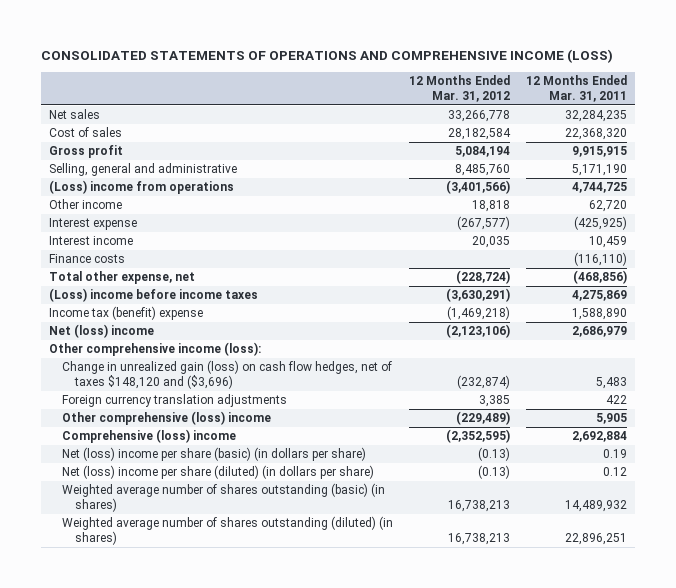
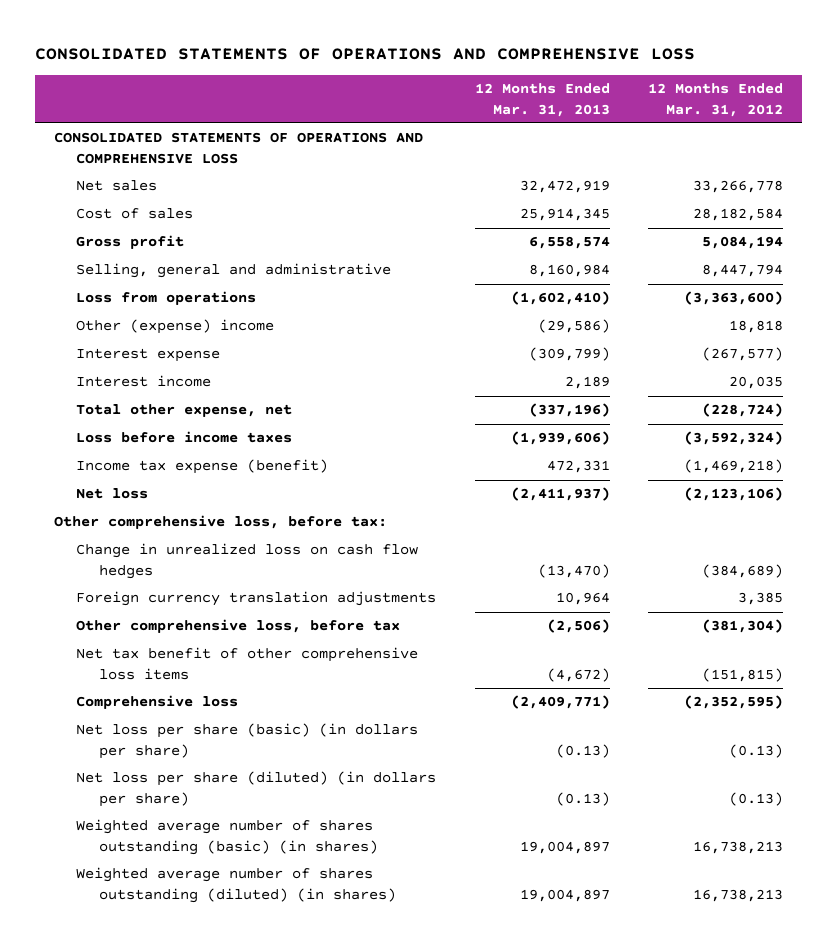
- CONSOLIDATED STATEMENTS OF OPERATIONS AND COMPREHENSIVE INCOME (LOSS)
+ CONSOLIDATED STATEMENTS OF OPERATIONS AND COMPREHENSIVE LOSS
- | 12 Months Ended Mar. 31, 2012 | 12 Months Ended Mar. 31, 2011
+ | 12 Months Ended Mar. 31, 2013 | 12 Months Ended Mar. 31, 2012
+ CONSOLIDATED STATEMENTS OF OPERATIONS AND COMPREHENSIVE LOSS
- Selling, general and administrative | 8,485,760 | 5,171,190
- (Loss) income from operations | (3,401,566) | 4,744,725
- Other income | 18,818 | 62,720
+ Selling, general and administrative | 8,160,984 | 8,447,794
+ Loss from operations | (1,602,410) | (3,363,600)
+ Other (expense) income | (29,586) | 18,818
- Finance costs | | (116,110)
- (Loss) income before income taxes | (3,630,291) | 4,275,869
- Income tax (benefit) expense | (1,469,218) | 1,588,890
- Net (loss) income | (2,123,106) | 2,686,979
- Other comprehensive income (loss):
- Change in unrealized gain (loss) on cash flow hedges, net of taxes $148,120 and ($3,696) | (232,874) | 5,483
+ Loss before income taxes | (1,939,606) | (3,592,324)
+ Income tax expense (benefit) | 472,331 | (1,469,218)
+ Net loss | (2,411,937) | (2,123,106)
+ Other comprehensive loss, before tax:
+ Change in unrealized loss on cash flow hedges | (13,470) | (384,689)
- Other comprehensive (loss) income | (229,489) | 5,905
- Comprehensive (loss) income | (2,352,595) | 2,692,884
- Net (loss) income per share (basic) (in dollars per share) | (0.13) | 0.19
- Net (loss) income per share (diluted) (in dollars per share) | (0.13) | 0.12
+ Other comprehensive loss, before tax | (2,506) | (381,304)
+ Net tax benefit of other comprehensive loss items | (4,672) | (151,815)
+ Comprehensive loss | (2,409,771) | (2,352,595)
+ Net loss per share (basic) (in dollars per share) | (0.13) | (0.13)
+ Net loss per share (diluted) (in dollars per share) | (0.13) | (0.13)

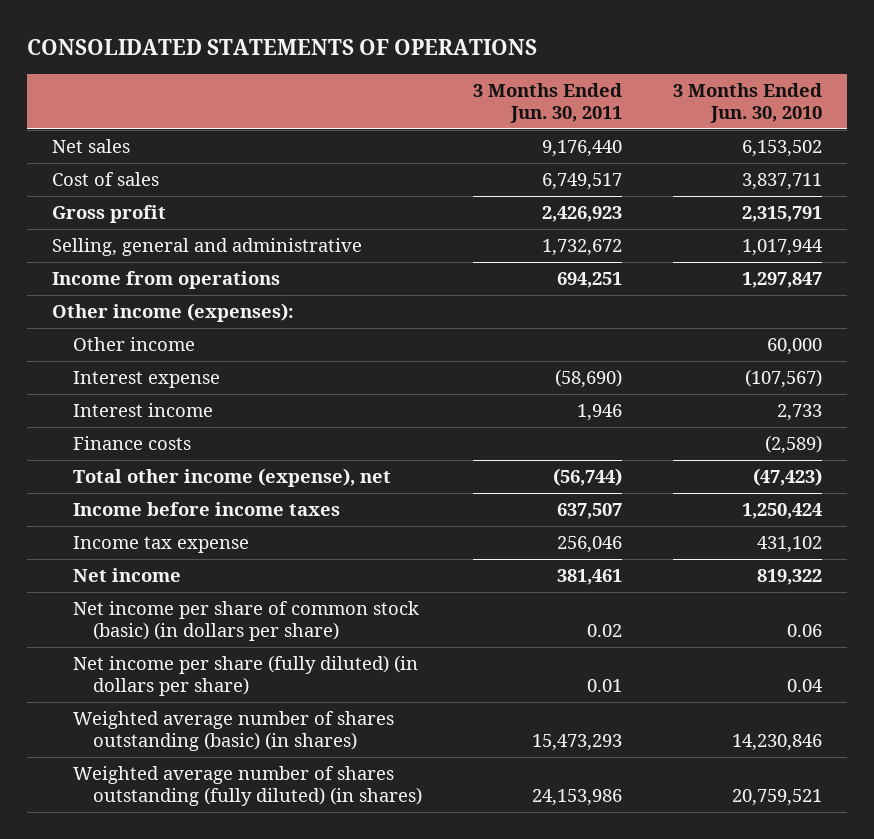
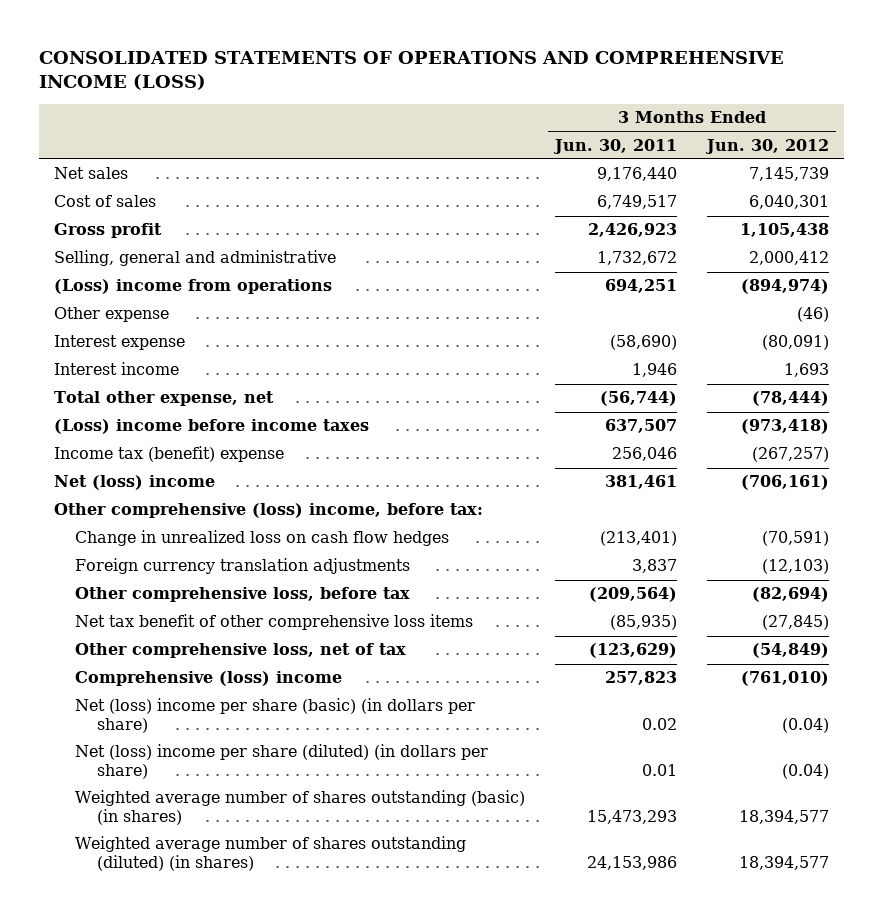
- CONSOLIDATED STATEMENTS OF OPERATIONS
+ CONSOLIDATED STATEMENTS OF OPERATIONS AND COMPREHENSIVE INCOME (LOSS)
- | 3 Months Ended Jun. 30, 2011 | 3 Months Ended Jun. 30, 2010
+ | 3 Months Ended Jun. 30, 2011 | 3 Months Ended Jun. 30, 2012
- Income from operations | 694,251 | 1,297,847
- Other income (expenses):
- Other income | | 60,000
+ (Loss) income from operations | 694,251 | (894,974)
+ Other expense | | (46)
- Finance costs | | (2,589)
- Total other income (expense), net | (56,744) | (47,423)
- Income before income taxes | 637,507 | 1,250,424
- Income tax expense | 256,046 | 431,102
- Net income | 381,461 | 819,322
- Net income per share of common stock (basic) (in dollars per share) | 0.02 | 0.06
- Net income per share (fully diluted) (in dollars per share) | 0.01 | 0.04
+ Total other expense, net | (56,744) | (78,444)
+ (Loss) income before income taxes | 637,507 | (973,418)
+ Income tax (benefit) expense | 256,046 | (267,257)
+ Net (loss) income | 381,461 | (706,161)
+ Other comprehensive (loss) income, before tax:
+ Change in unrealized loss on cash flow hedges | (213,401) | (70,591)
+ Foreign currency translation adjustments | 3,837 | (12,103)
+ Other comprehensive loss, before tax | (209,564) | (82,694)
+ Net tax benefit of other comprehensive loss items | (85,935) | (27,845)
+ Other comprehensive loss, net of tax | (123,629) | (54,849)
+ Comprehensive (loss) income | 257,823 | (761,010)
+ Net (loss) income per share (basic) (in dollars per share) | 0.02 | (0.04)
+ Net (loss) income per share (diluted) (in dollars per share) | 0.01 | (0.04)
- Weighted average number of shares outstanding (fully diluted) (in shares) | 24,153,986 | 20,759,521
+ Weighted average number of shares outstanding (diluted) (in shares) | 24,153,986 | 18,394,577

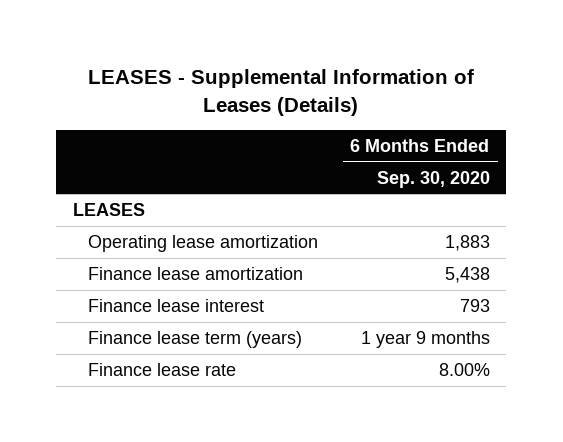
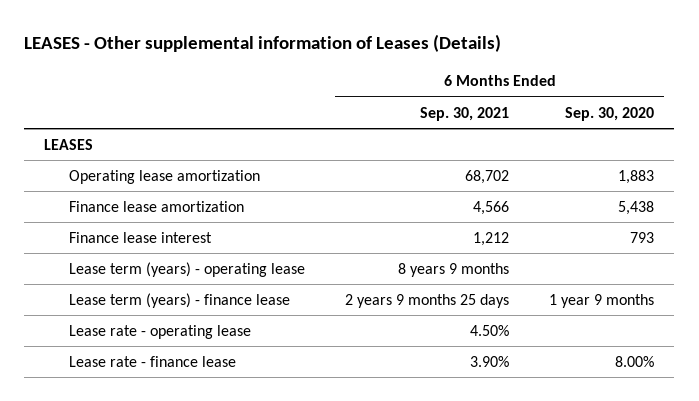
- LEASES - Supplemental Information of Leases (Details)
+ LEASES - Other supplemental information of Leases (Details)
- | 6 Months Ended Sep. 30, 2020
+ | 6 Months Ended Sep. 30, 2021 | 6 Months Ended Sep. 30, 2020
- Finance lease term (years) | 1 year 9 months
- Finance lease rate | 8.00%
+ Lease term (years) - operating lease | 8 years 9 months |
+ Lease term (years) - finance lease | 2 years 9 months 25 days | 1 year 9 months
+ Lease rate - operating lease | 4.50% |
+ Lease rate - finance lease | 3.90% | 8.00%

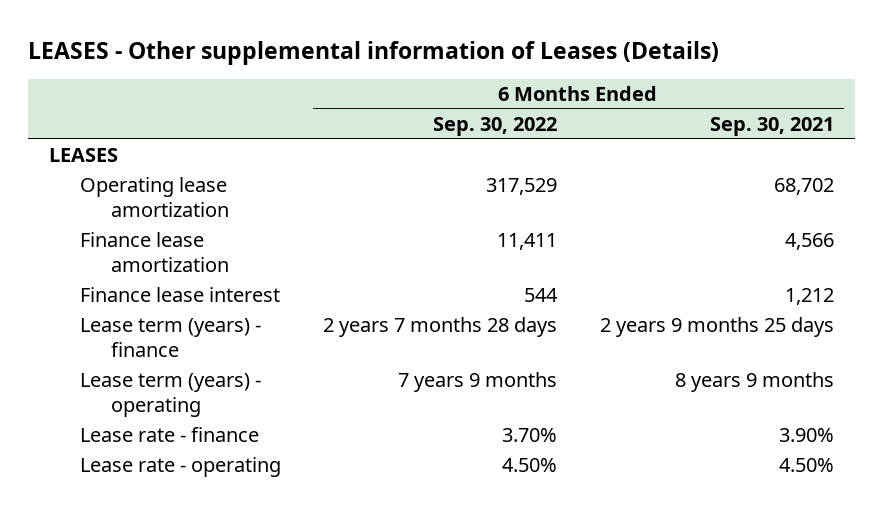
- | 6 Months Ended Sep. 30, 2021 | 6 Months Ended Sep. 30, 2020
+ | 6 Months Ended Sep. 30, 2022 | 6 Months Ended Sep. 30, 2021
- Lease term (years) - operating lease | 8 years 9 months |
- Lease term (years) - finance lease | 2 years 9 months 25 days | 1 year 9 months
- Lease rate - operating lease | 4.50% |
- Lease rate - finance lease | 3.90% | 8.00%
+ Lease term (years) - finance | 2 years 7 months 28 days | 2 years 9 months 25 days
+ Lease term (years) - operating | 7 years 9 months | 8 years 9 months
+ Lease rate - finance | 3.70% | 3.90%
+ Lease rate - operating | 4.50% | 4.50%

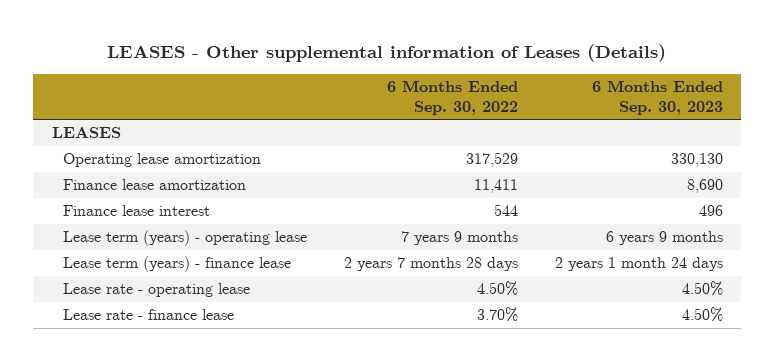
- | 6 Months Ended Sep. 30, 2022 | 6 Months Ended Sep. 30, 2021
+ | 6 Months Ended Sep. 30, 2022 | 6 Months Ended Sep. 30, 2023
- Lease term (years) - finance | 2 years 7 months 28 days | 2 years 9 months 25 days
- Lease term (years) - operating | 7 years 9 months | 8 years 9 months
- Lease rate - finance | 3.70% | 3.90%
- Lease rate - operating | 4.50% | 4.50%
+ Lease term (years) - operating lease | 7 years 9 months | 6 years 9 months
+ Lease term (years) - finance lease | 2 years 7 months 28 days | 2 years 1 month 24 days
+ Lease rate - operating lease | 4.50% | 4.50%
+ Lease rate - finance lease | 3.70% | 4.50%

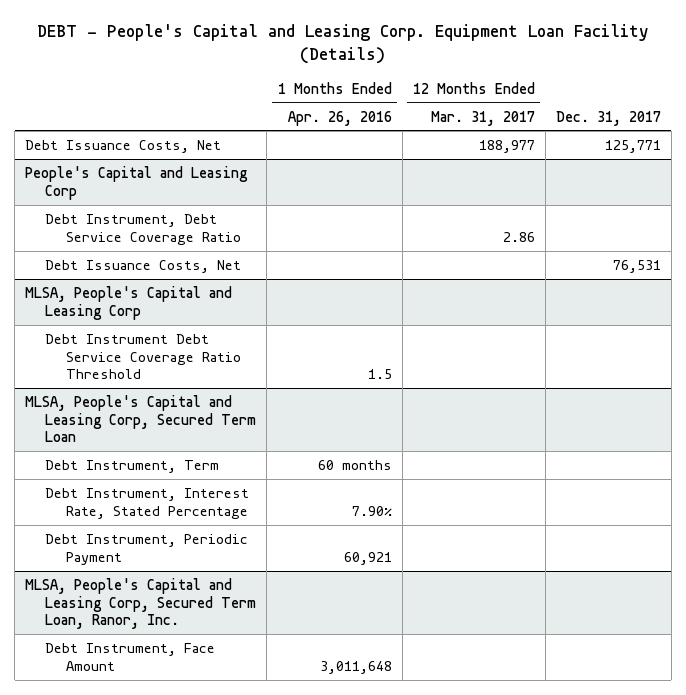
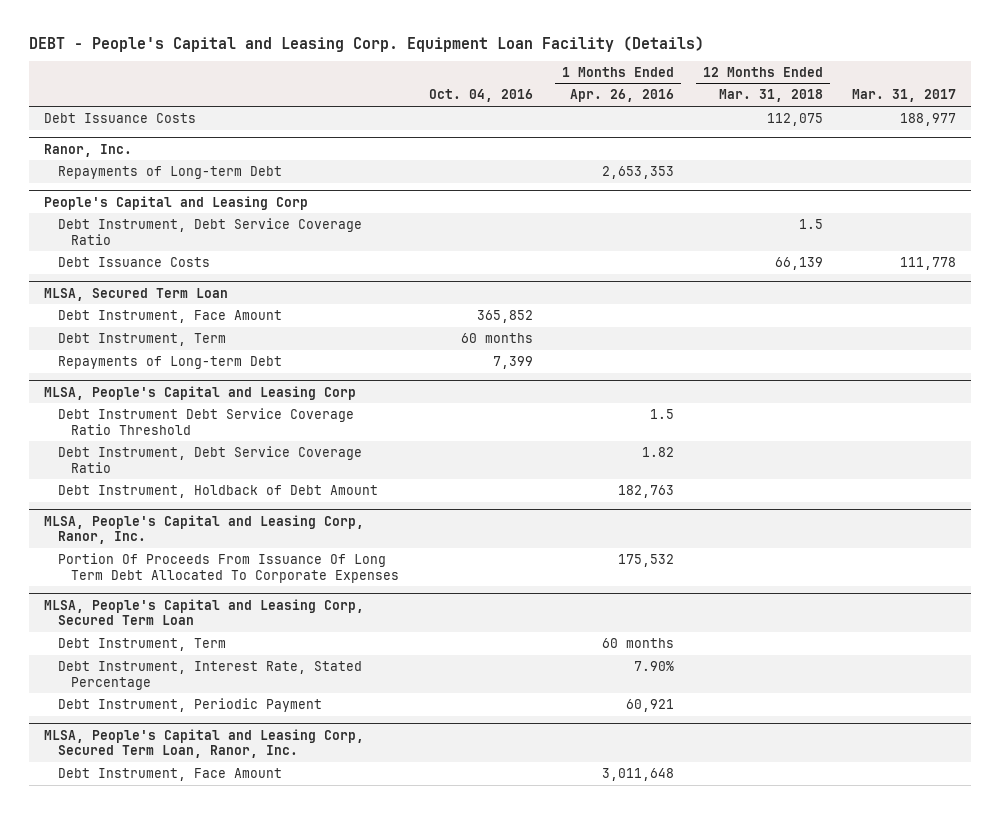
- | 1 Months Ended Apr. 26, 2016 | 12 Months Ended Mar. 31, 2017 | Dec. 31, 2017
+ | Oct. 04, 2016 | 1 Months Ended Apr. 26, 2016 | 12 Months Ended Mar. 31, 2018 | Mar. 31, 2017
- Debt Issuance Costs, Net | | 188,977 | 125,771
+ Debt Issuance Costs | | | 112,075 | 188,977
+ Ranor, Inc.
+ Repayments of Long-term Debt | | 2,653,353 | |
@ People's Capital and Leasing Corp
- Debt Issuance Costs, Net | | | 76,531
+ Debt Issuance Costs | | | 66,139 | 111,778
+ MLSA, Secured Term Loan
+ Debt Instrument, Face Amount | 365,852 | | |
+ Debt Instrument, Term | 60 months | | |
+ Repayments of Long-term Debt | 7,399 | | |
@ MLSA, People's Capital and Leasing Corp
+ Debt Instrument, Debt Service Coverage Ratio | | 1.82 | |
+ Debt Instrument, Holdback of Debt Amount | | 182,763 | |
+ MLSA, People's Capital and Leasing Corp, Ranor, Inc.
+ Portion Of Proceeds From Issuance Of Long Term Debt Allocated To Corporate Expenses | | 175,532 | |

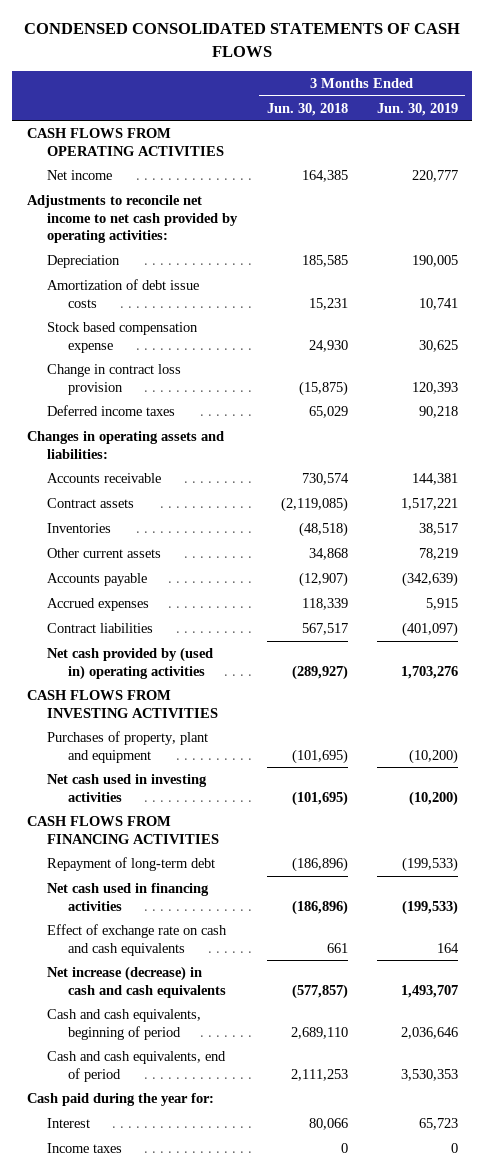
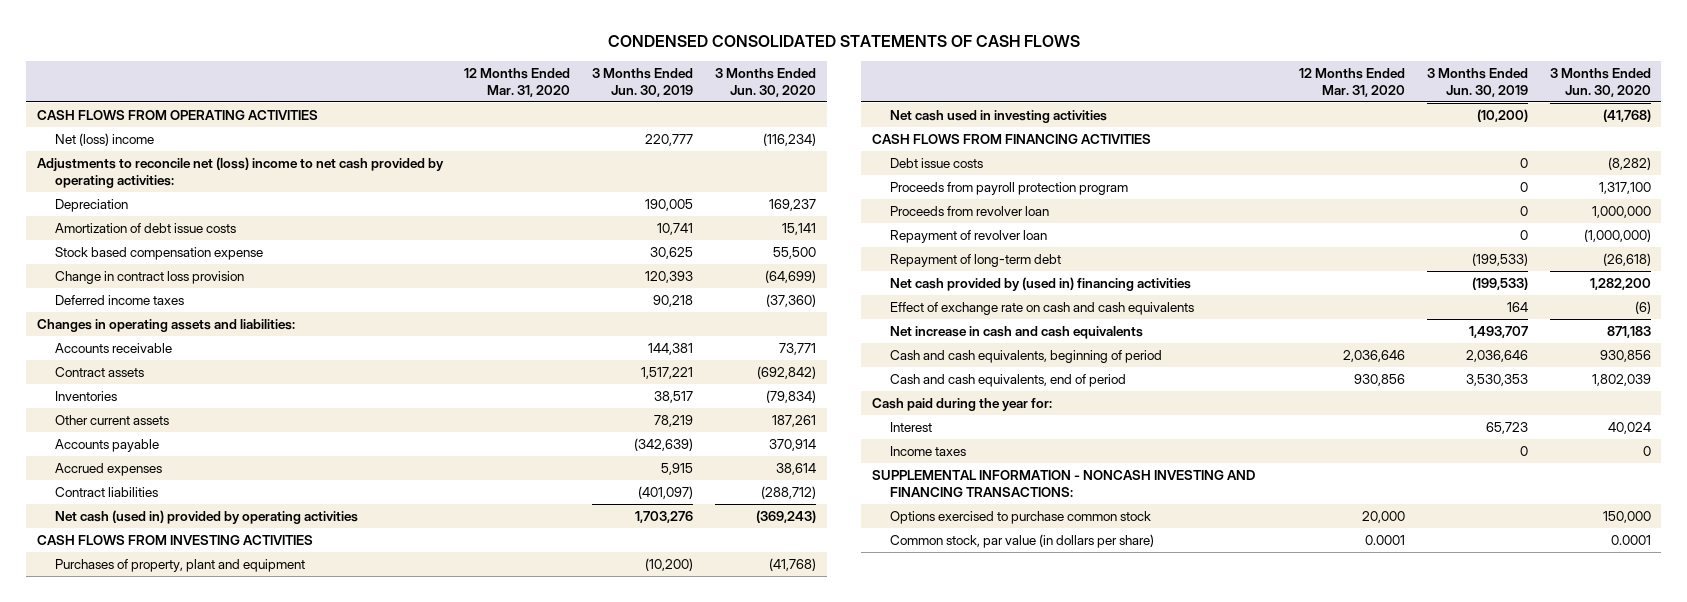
- | 3 Months Ended Jun. 30, 2018 | 3 Months Ended Jun. 30, 2019
+ | 12 Months Ended Mar. 31, 2020 | 3 Months Ended Jun. 30, 2019 | 3 Months Ended Jun. 30, 2020
- Net income | 164,385 | 220,777
- Adjustments to reconcile net income to net cash provided by operating activities:
+ Net (loss) income | | 220,777 | (116,234)
+ Adjustments to reconcile net (loss) income to net cash provided by operating activities:
- Net cash provided by (used in) operating activities | (289,927) | 1,703,276
+ Net cash (used in) provided by operating activities | | 1,703,276 | (369,243)
+ Debt issue costs | | 0 | (8,282)
+ Proceeds from payroll protection program | | 0 | 1,317,100
+ Proceeds from revolver loan | | 0 | 1,000,000
+ Repayment of revolver loan | | 0 | (1,000,000)
- Net cash used in financing activities | (186,896) | (199,533)
+ Net cash provided by (used in) financing activities | | (199,533) | 1,282,200
- Net increase (decrease) in cash and cash equivalents | (577,857) | 1,493,707
+ Net increase in cash and cash equivalents | | 1,493,707 | 871,183
+ SUPPLEMENTAL INFORMATION - NONCASH INVESTING AND FINANCING TRANSACTIONS:
+ Options exercised to purchase common stock | 20,000 | | 150,000
+ Common stock, par value (in dollars per share) | 0.0001 | | 0.0001

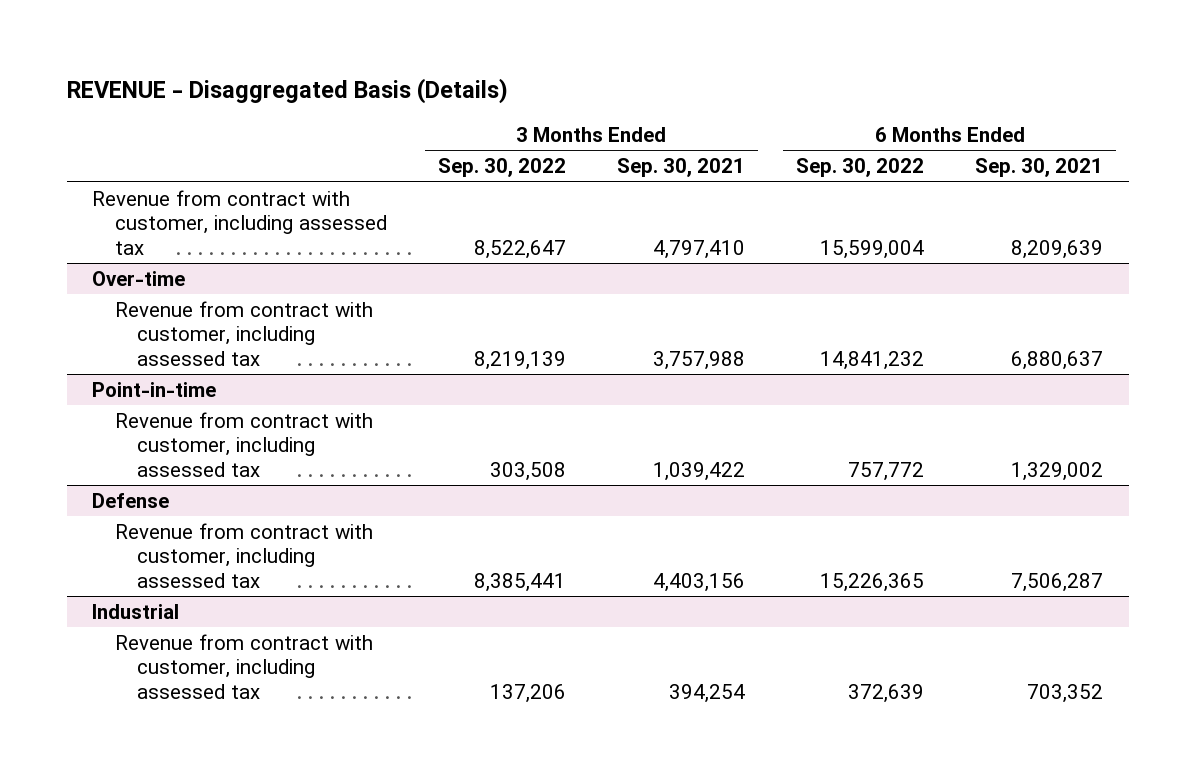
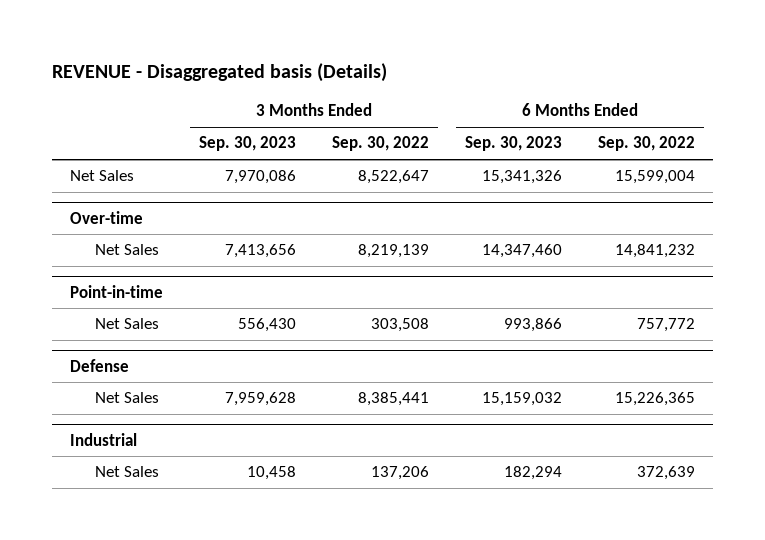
- REVENUE - Disaggregated Basis (Details)
+ REVENUE - Disaggregated basis (Details)
- | 3 Months Ended Sep. 30, 2022 | 3 Months Ended Sep. 30, 2021 | 6 Months Ended Sep. 30, 2022 | 6 Months Ended Sep. 30, 2021
+ | 3 Months Ended Sep. 30, 2023 | 3 Months Ended Sep. 30, 2022 | 6 Months Ended Sep. 30, 2023 | 6 Months Ended Sep. 30, 2022
- Revenue from contract with customer, including assessed tax | 8,522,647 | 4,797,410 | 15,599,004 | 8,209,639
+ Net Sales | 7,970,086 | 8,522,647 | 15,341,326 | 15,599,004
@ Over-time
- Revenue from contract with customer, including assessed tax | 8,219,139 | 3,757,988 | 14,841,232 | 6,880,637
+ Net Sales | 7,413,656 | 8,219,139 | 14,347,460 | 14,841,232
@ Point-in-time
- Revenue from contract with customer, including assessed tax | 303,508 | 1,039,422 | 757,772 | 1,329,002
+ Net Sales | 556,430 | 303,508 | 993,866 | 757,772
@ Defense
- Revenue from contract with customer, including assessed tax | 8,385,441 | 4,403,156 | 15,226,365 | 7,506,287
+ Net Sales | 7,959,628 | 8,385,441 | 15,159,032 | 15,226,365
@ Industrial
- Revenue from contract with customer, including assessed tax | 137,206 | 394,254 | 372,639 | 703,352
+ Net Sales | 10,458 | 137,206 | 182,294 | 372,639

